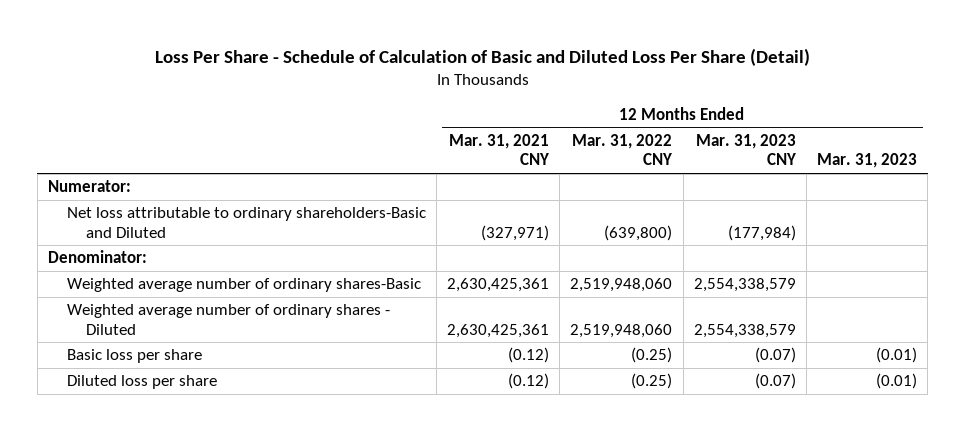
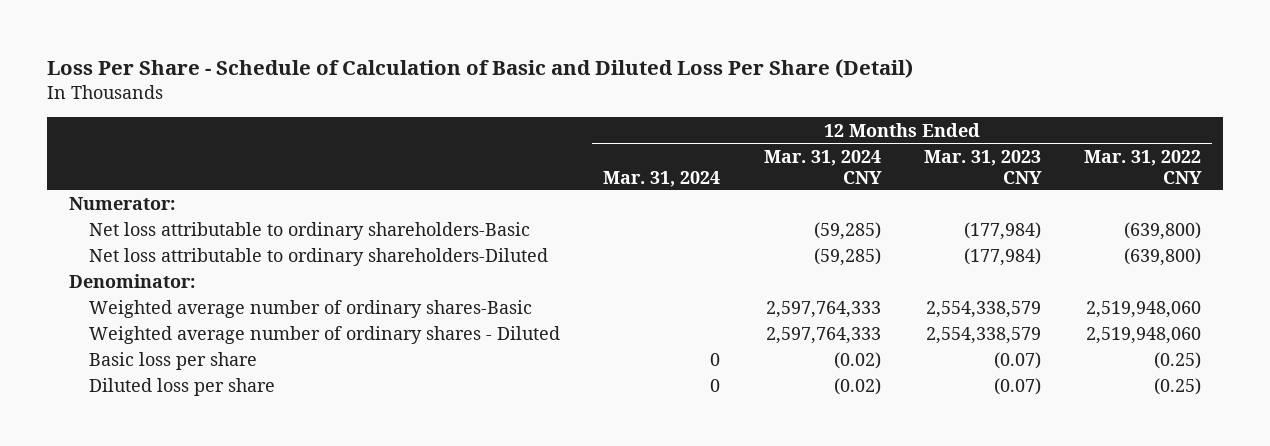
- | 12 Months Ended Mar. 31, 2021 CNY | 12 Months Ended Mar. 31, 2022 CNY | 12 Months Ended Mar. 31, 2023 CNY | 12 Months Ended Mar. 31, 2023
+ | 12 Months Ended Mar. 31, 2024 | 12 Months Ended Mar. 31, 2024 CNY | 12 Months Ended Mar. 31, 2023 CNY | 12 Months Ended Mar. 31, 2022 CNY
- Net loss attributable to ordinary shareholders-Basic and Diluted | (327,971) | (639,800) | (177,984) |
+ Net loss attributable to ordinary shareholders-Basic | | (59,285) | (177,984) | (639,800)
+ Net loss attributable to ordinary shareholders-Diluted | | (59,285) | (177,984) | (639,800)

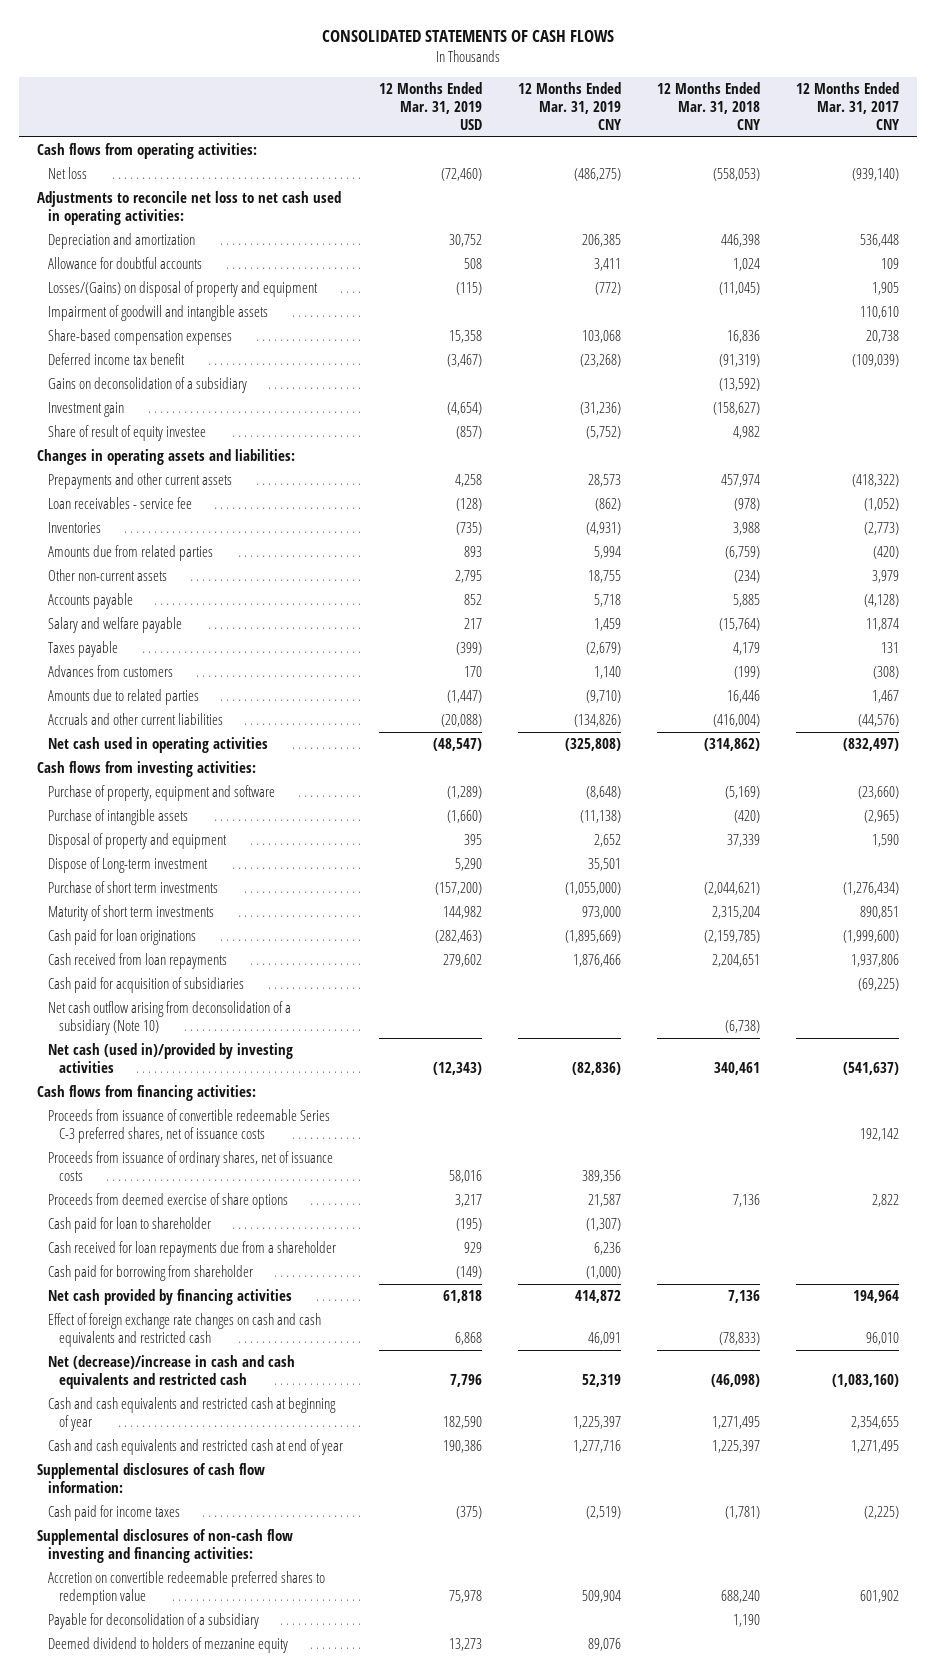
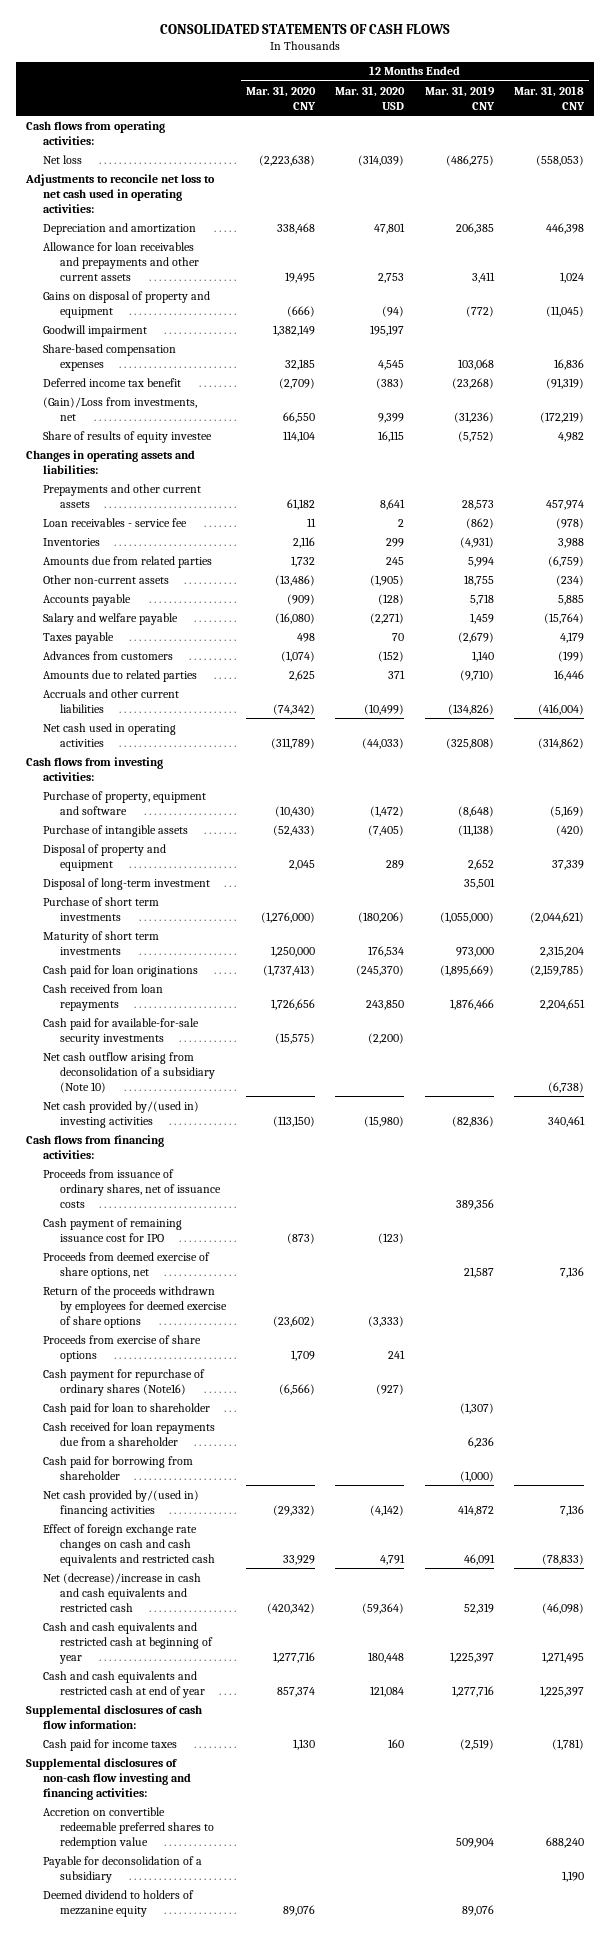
- | 12 Months Ended Mar. 31, 2019 USD | 12 Months Ended Mar. 31, 2019 CNY | 12 Months Ended Mar. 31, 2018 CNY | 12 Months Ended Mar. 31, 2017 CNY
+ | 12 Months Ended Mar. 31, 2020 CNY | 12 Months Ended Mar. 31, 2020 USD | 12 Months Ended Mar. 31, 2019 CNY | 12 Months Ended Mar. 31, 2018 CNY
- Allowance for doubtful accounts | 508 | 3,411 | 1,024 | 109
- Losses/(Gains) on disposal of property and equipment | (115) | (772) | (11,045) | 1,905
- Impairment of goodwill and intangible assets | | | | 110,610
+ Allowance for loan receivables and prepayments and other current assets | 19,495 | 2,753 | 3,411 | 1,024
+ Gains on disposal of property and equipment | (666) | (94) | (772) | (11,045)
+ Goodwill impairment | 1,382,149 | 195,197 | |
- Gains on deconsolidation of a subsidiary | | | (13,592) |
- Investment gain | (4,654) | (31,236) | (158,627) |
- Share of result of equity investee | (857) | (5,752) | 4,982 |
+ (Gain)/Loss from investments, net | 66,550 | 9,399 | (31,236) | (172,219)
+ Share of results of equity investee | 114,104 | 16,115 | (5,752) | 4,982
- Dispose of Long-term investment | 5,290 | 35,501 | |
+ Disposal of long-term investment | | | 35,501 |
- Cash paid for acquisition of subsidiaries | | | | (69,225)
+ Cash paid for available-for-sale security investments | (15,575) | (2,200) | |
- Net cash (used in)/provided by investing activities | (12,343) | (82,836) | 340,461 | (541,637)
+ Net cash provided by/(used in) investing activities | (113,150) | (15,980) | (82,836) | 340,461
- Proceeds from issuance of convertible redeemable Series C-3 preferred shares, net of issuance costs | | | | 192,142
- Proceeds from deemed exercise of share options | 3,217 | 21,587 | 7,136 | 2,822
+ Cash payment of remaining issuance cost for IPO | (873) | (123) | |
+ Proceeds from deemed exercise of share options, net | | | 21,587 | 7,136
+ Return of the proceeds withdrawn by employees for deemed exercise of share options | (23,602) | (3,333) | |
+ Proceeds from exercise of share options | 1,709 | 241 | |
+ Cash payment for repurchase of ordinary shares (Note16) | (6,566) | (927) | |
- Net cash provided by financing activities | 61,818 | 414,872 | 7,136 | 194,964
+ Net cash provided by/(used in) financing activities | (29,332) | (4,142) | 414,872 | 7,136

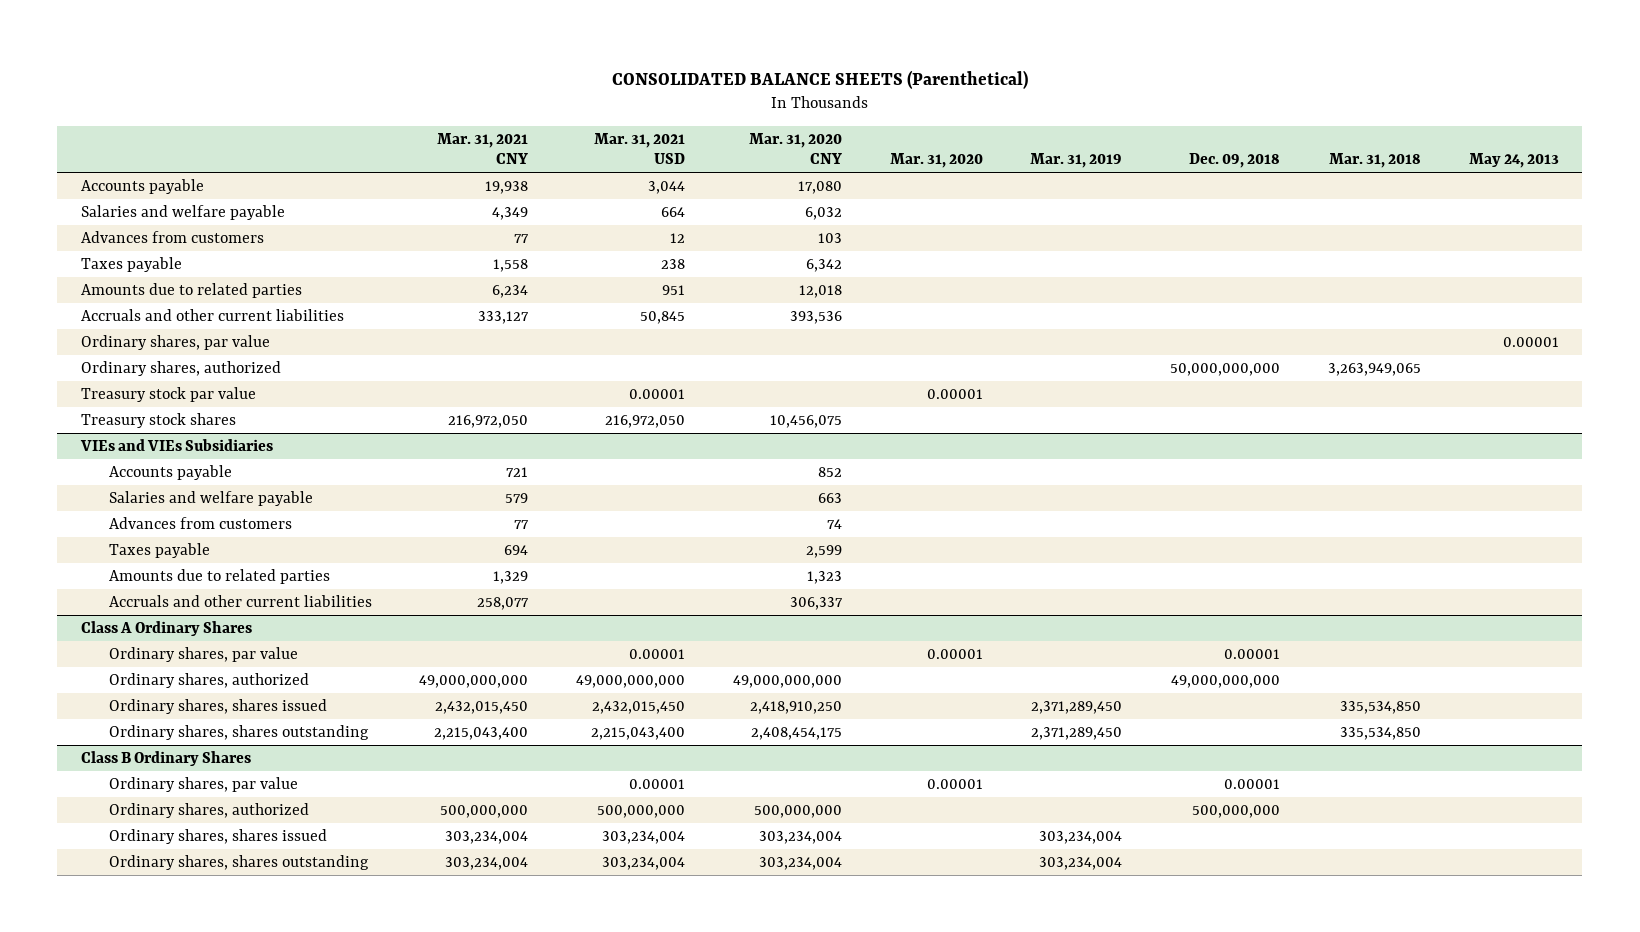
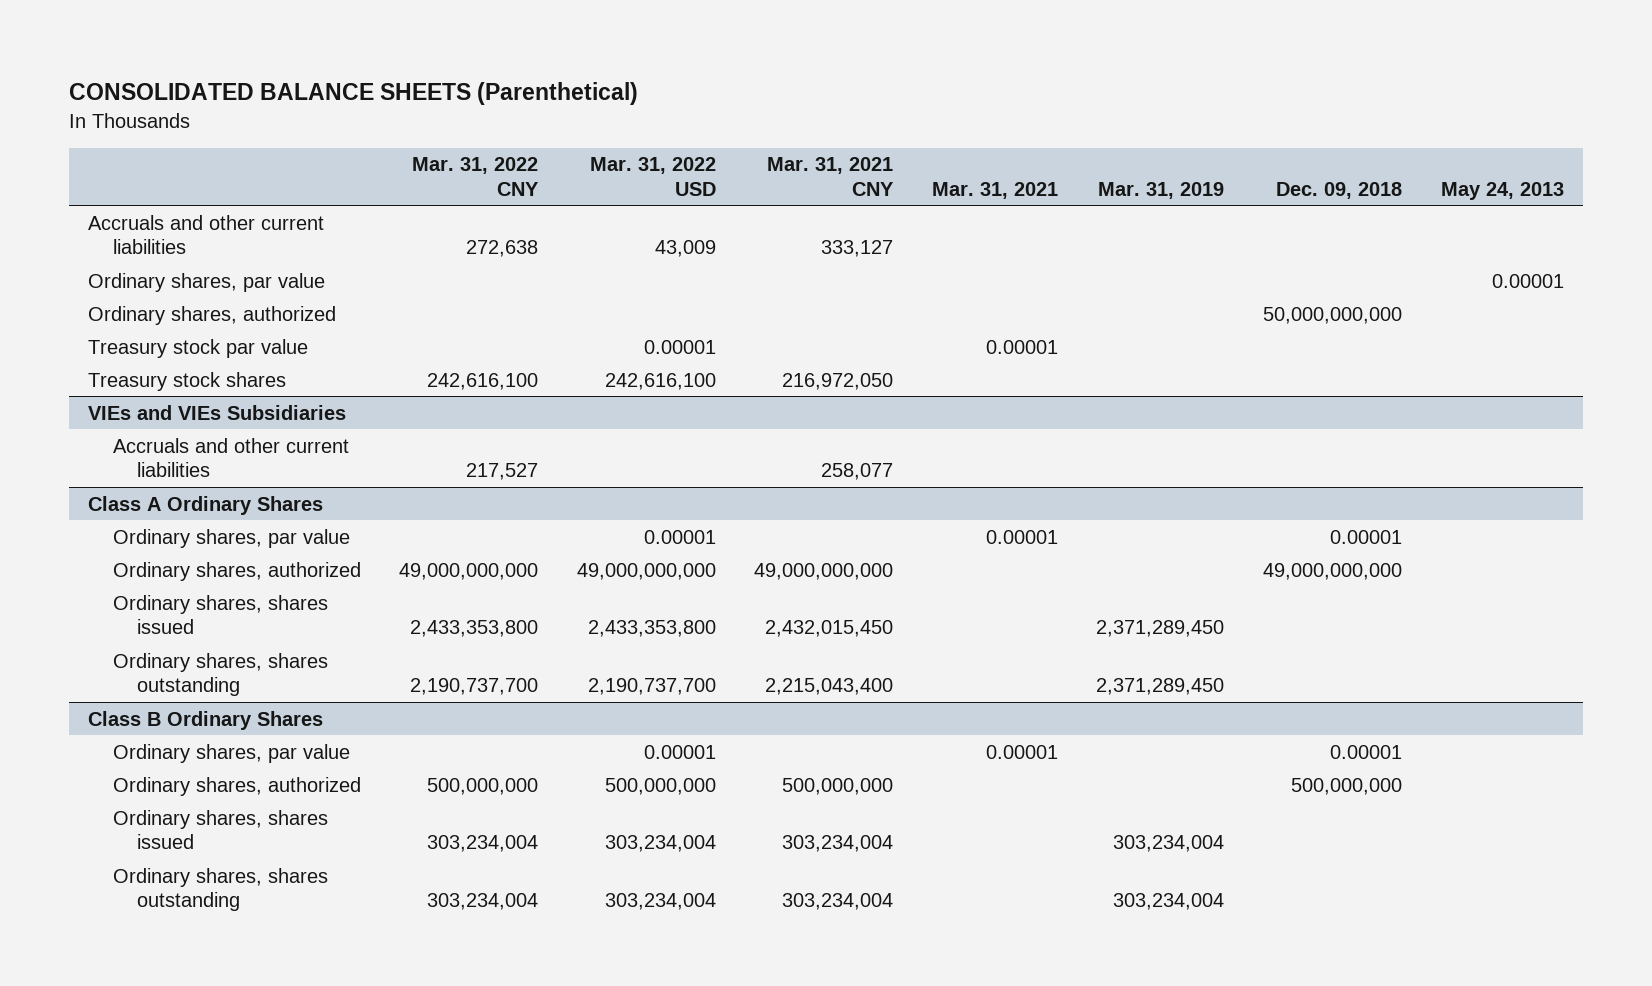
- | Mar. 31, 2021 CNY | Mar. 31, 2021 USD | Mar. 31, 2020 CNY | Mar. 31, 2020 | Mar. 31, 2019 | Dec. 09, 2018 | Mar. 31, 2018 | May 24, 2013
+ | Mar. 31, 2022 CNY | Mar. 31, 2022 USD | Mar. 31, 2021 CNY | Mar. 31, 2021 | Mar. 31, 2019 | Dec. 09, 2018 | May 24, 2013
- Accounts payable | 19,938 | 3,044 | 17,080 | | | | |
- Salaries and welfare payable | 4,349 | 664 | 6,032 | | | | |
- Advances from customers | 77 | 12 | 103 | | | | |
- Taxes payable | 1,558 | 238 | 6,342 | | | | |
- Amounts due to related parties | 6,234 | 951 | 12,018 | | | | |
@ VIEs and VIEs Subsidiaries
- Accounts payable | 721 | | 852 | | | | |
- Salaries and welfare payable | 579 | | 663 | | | | |
- Advances from customers | 77 | | 74 | | | | |
- Taxes payable | 694 | | 2,599 | | | | |
- Amounts due to related parties | 1,329 | | 1,323 | | | | |

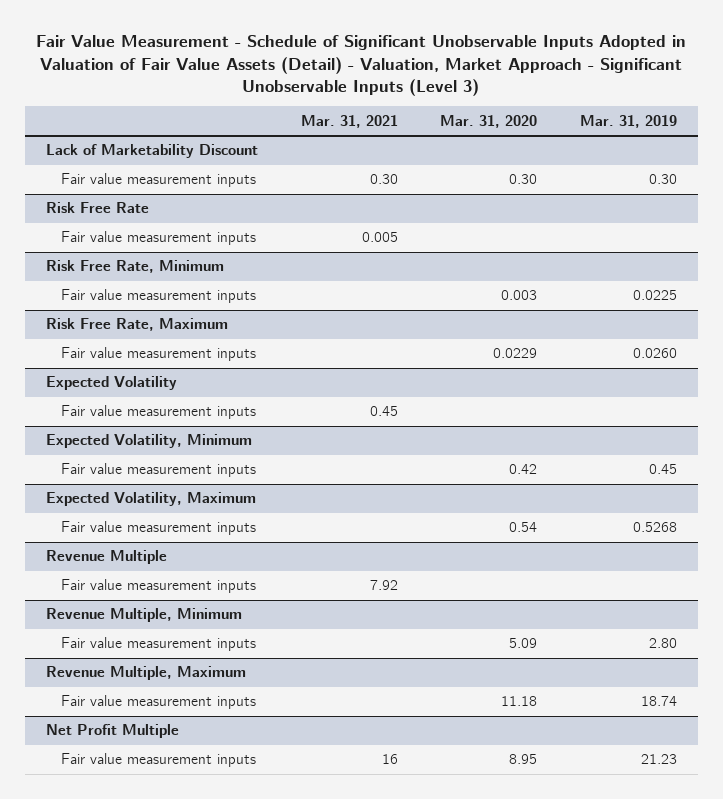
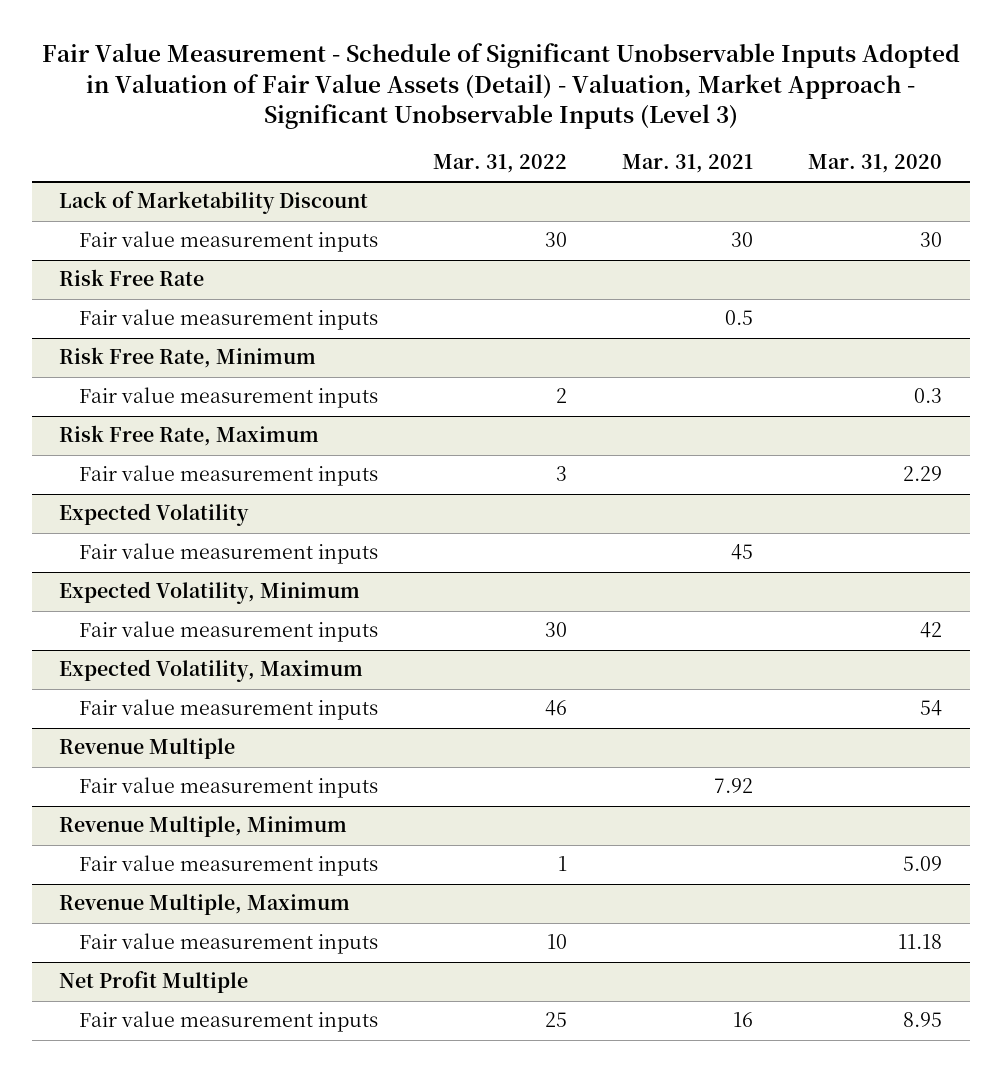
- | Mar. 31, 2021 | Mar. 31, 2020 | Mar. 31, 2019
+ | Mar. 31, 2022 | Mar. 31, 2021 | Mar. 31, 2020
@ Lack of Marketability Discount
- Fair value measurement inputs | 0.30 | 0.30 | 0.30
+ Fair value measurement inputs | 30 | 30 | 30
@ Risk Free Rate
- Fair value measurement inputs | 0.005 | |
+ Fair value measurement inputs | | 0.5 |
@ Risk Free Rate, Minimum
- Fair value measurement inputs | | 0.003 | 0.0225
+ Fair value measurement inputs | 2 | | 0.3
@ Risk Free Rate, Maximum
- Fair value measurement inputs | | 0.0229 | 0.0260
+ Fair value measurement inputs | 3 | | 2.29
@ Expected Volatility
- Fair value measurement inputs | 0.45 | |
+ Fair value measurement inputs | | 45 |
@ Expected Volatility, Minimum
- Fair value measurement inputs | | 0.42 | 0.45
+ Fair value measurement inputs | 30 | | 42
@ Expected Volatility, Maximum
- Fair value measurement inputs | | 0.54 | 0.5268
+ Fair value measurement inputs | 46 | | 54

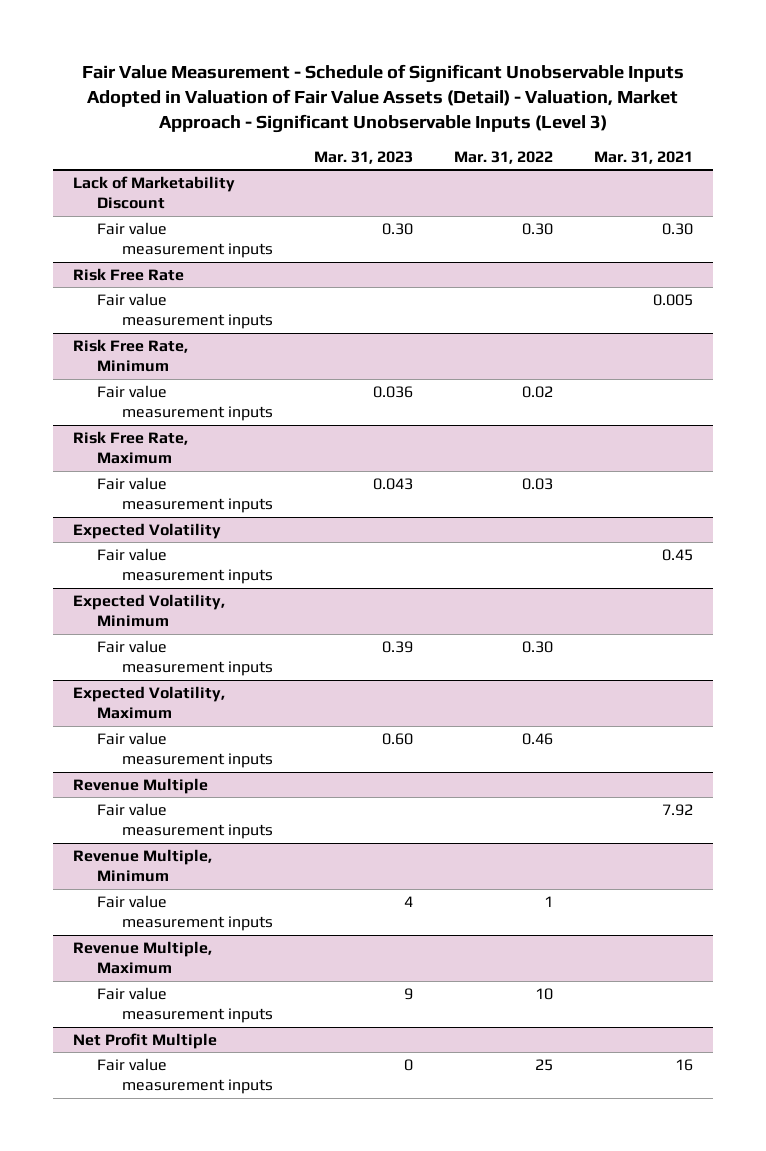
- | Mar. 31, 2022 | Mar. 31, 2021 | Mar. 31, 2020
+ | Mar. 31, 2023 | Mar. 31, 2022 | Mar. 31, 2021
@ Lack of Marketability Discount
- Fair value measurement inputs | 30 | 30 | 30
+ Fair value measurement inputs | 0.30 | 0.30 | 0.30
@ Risk Free Rate
- Fair value measurement inputs | | 0.5 |
+ Fair value measurement inputs | | | 0.005
@ Risk Free Rate, Minimum
- Fair value measurement inputs | 2 | | 0.3
+ Fair value measurement inputs | 0.036 | 0.02 |
@ Risk Free Rate, Maximum
- Fair value measurement inputs | 3 | | 2.29
+ Fair value measurement inputs | 0.043 | 0.03 |
@ Expected Volatility
- Fair value measurement inputs | | 45 |
+ Fair value measurement inputs | | | 0.45
@ Expected Volatility, Minimum
- Fair value measurement inputs | 30 | | 42
+ Fair value measurement inputs | 0.39 | 0.30 |
@ Expected Volatility, Maximum
- Fair value measurement inputs | 46 | | 54
+ Fair value measurement inputs | 0.60 | 0.46 |

